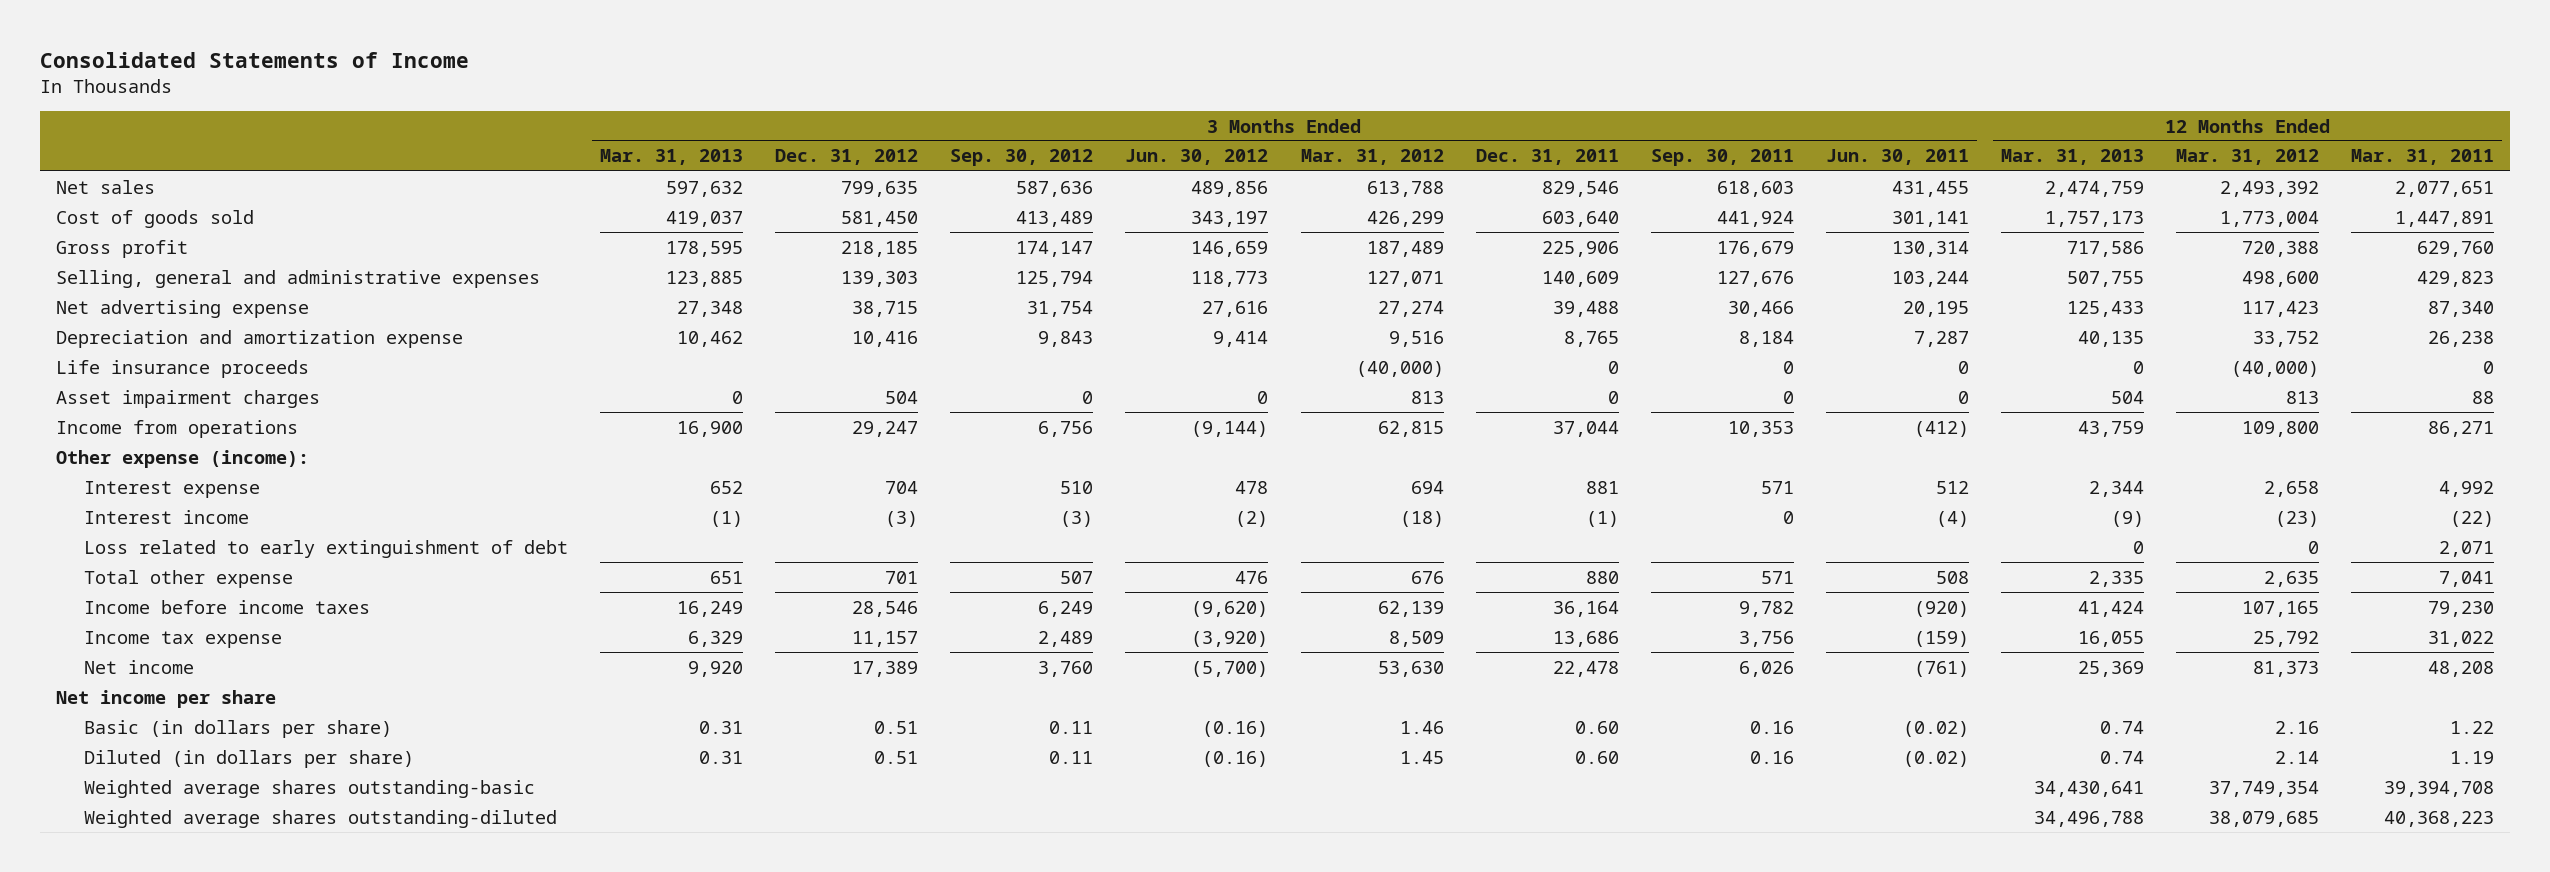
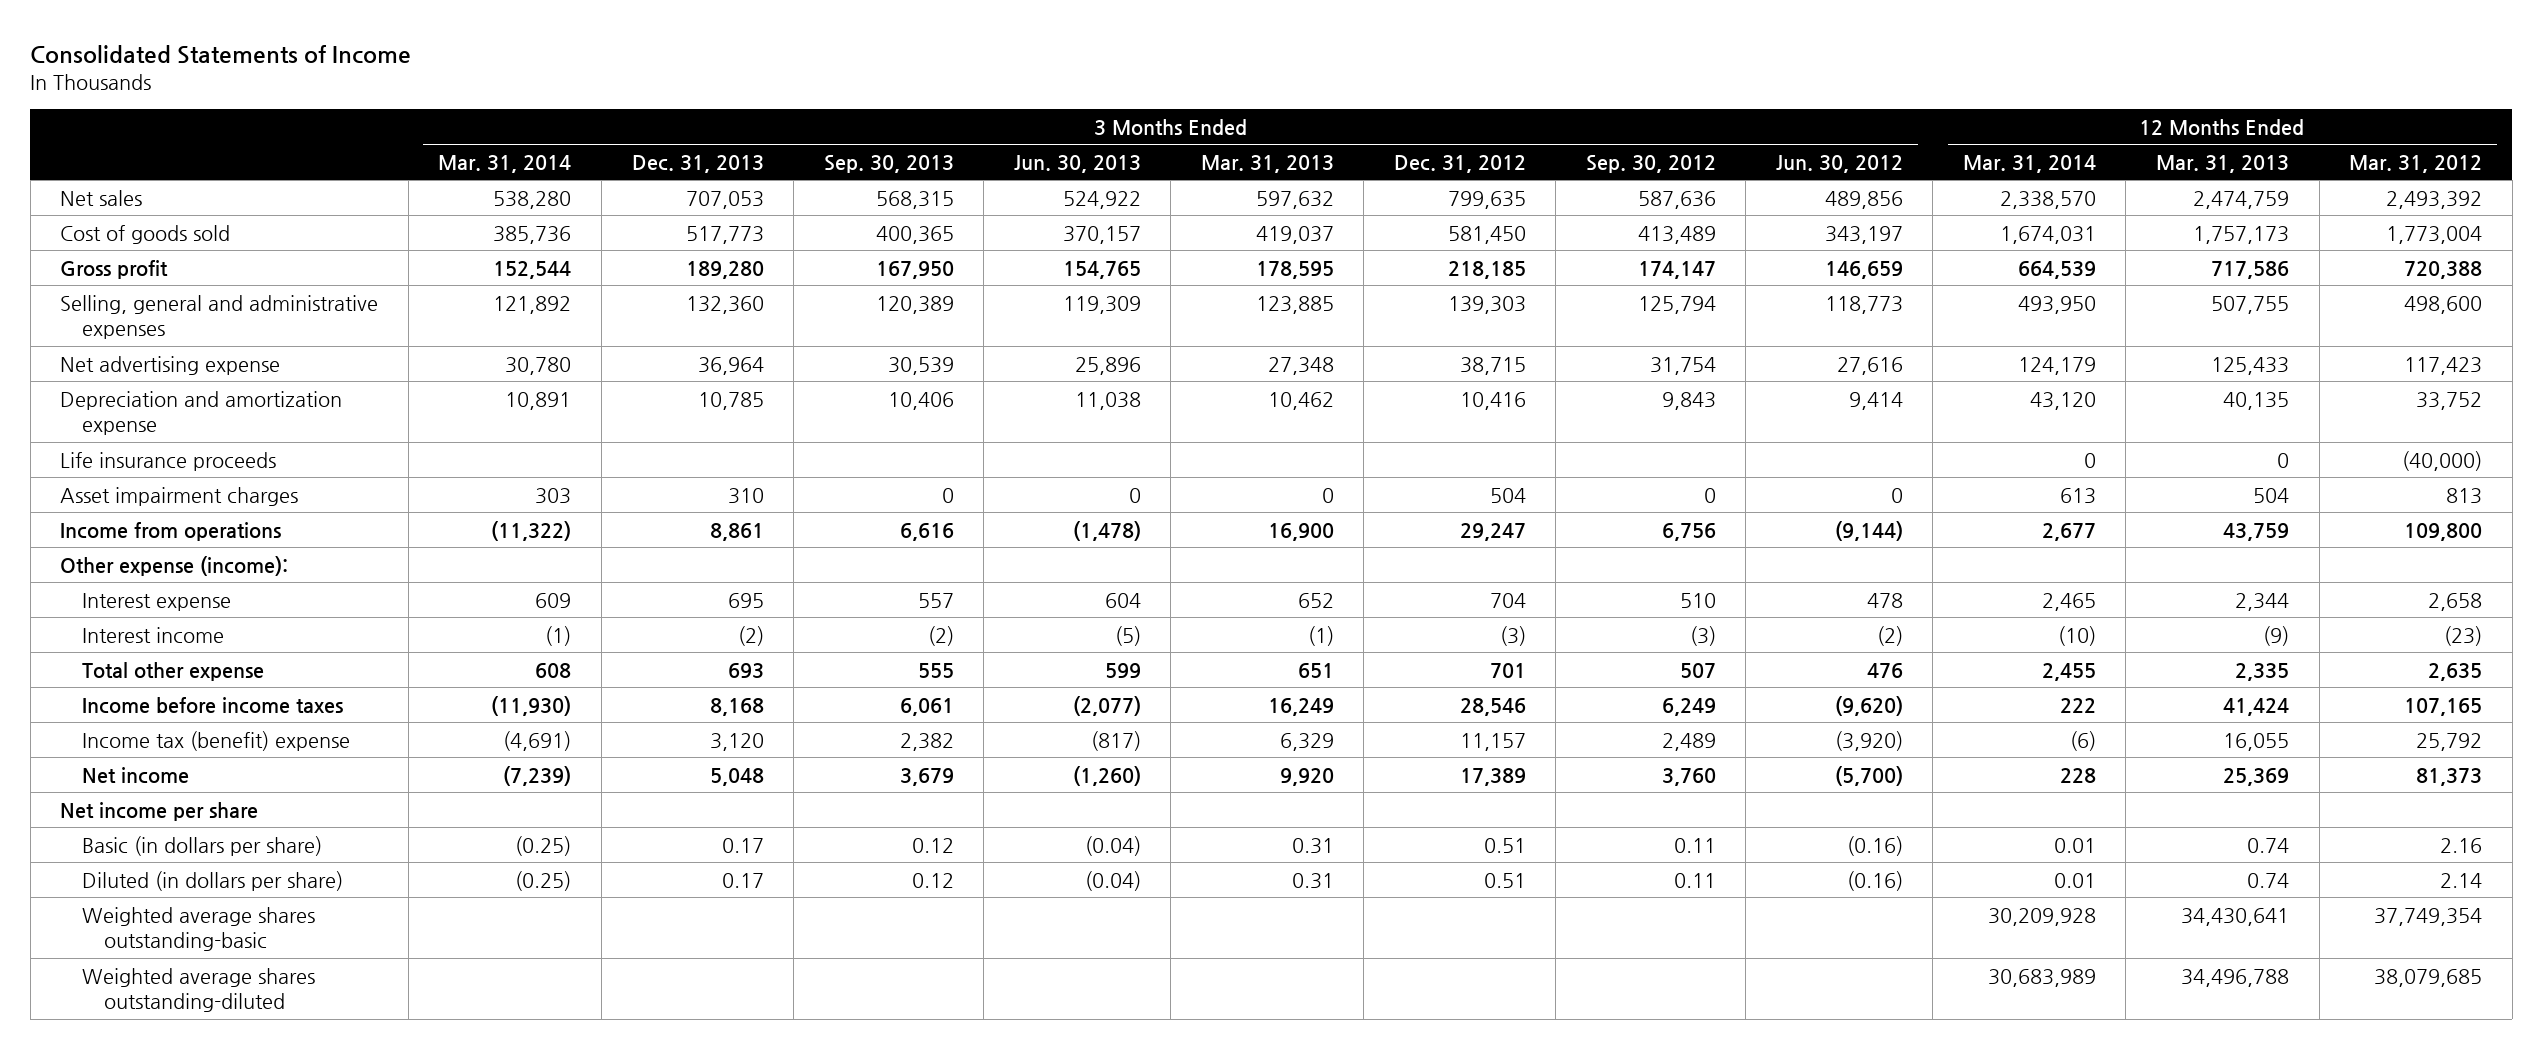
- | 3 Months Ended Mar. 31, 2013 | 3 Months Ended Dec. 31, 2012 | 3 Months Ended Sep. 30, 2012 | 3 Months Ended Jun. 30, 2012 | 3 Months Ended Mar. 31, 2012 | 3 Months Ended Dec. 31, 2011 | 3 Months Ended Sep. 30, 2011 | 3 Months Ended Jun. 30, 2011 | 12 Months Ended Mar. 31, 2013 | 12 Months Ended Mar. 31, 2012 | 12 Months Ended Mar. 31, 2011
+ | 3 Months Ended Mar. 31, 2014 | 3 Months Ended Dec. 31, 2013 | 3 Months Ended Sep. 30, 2013 | 3 Months Ended Jun. 30, 2013 | 3 Months Ended Mar. 31, 2013 | 3 Months Ended Dec. 31, 2012 | 3 Months Ended Sep. 30, 2012 | 3 Months Ended Jun. 30, 2012 | 12 Months Ended Mar. 31, 2014 | 12 Months Ended Mar. 31, 2013 | 12 Months Ended Mar. 31, 2012
- Loss related to early extinguishment of debt | | | | | | | | | 0 | 0 | 2,071
- Income tax expense | 6,329 | 11,157 | 2,489 | (3,920) | 8,509 | 13,686 | 3,756 | (159) | 16,055 | 25,792 | 31,022
+ Income tax (benefit) expense | (4,691) | 3,120 | 2,382 | (817) | 6,329 | 11,157 | 2,489 | (3,920) | (6) | 16,055 | 25,792

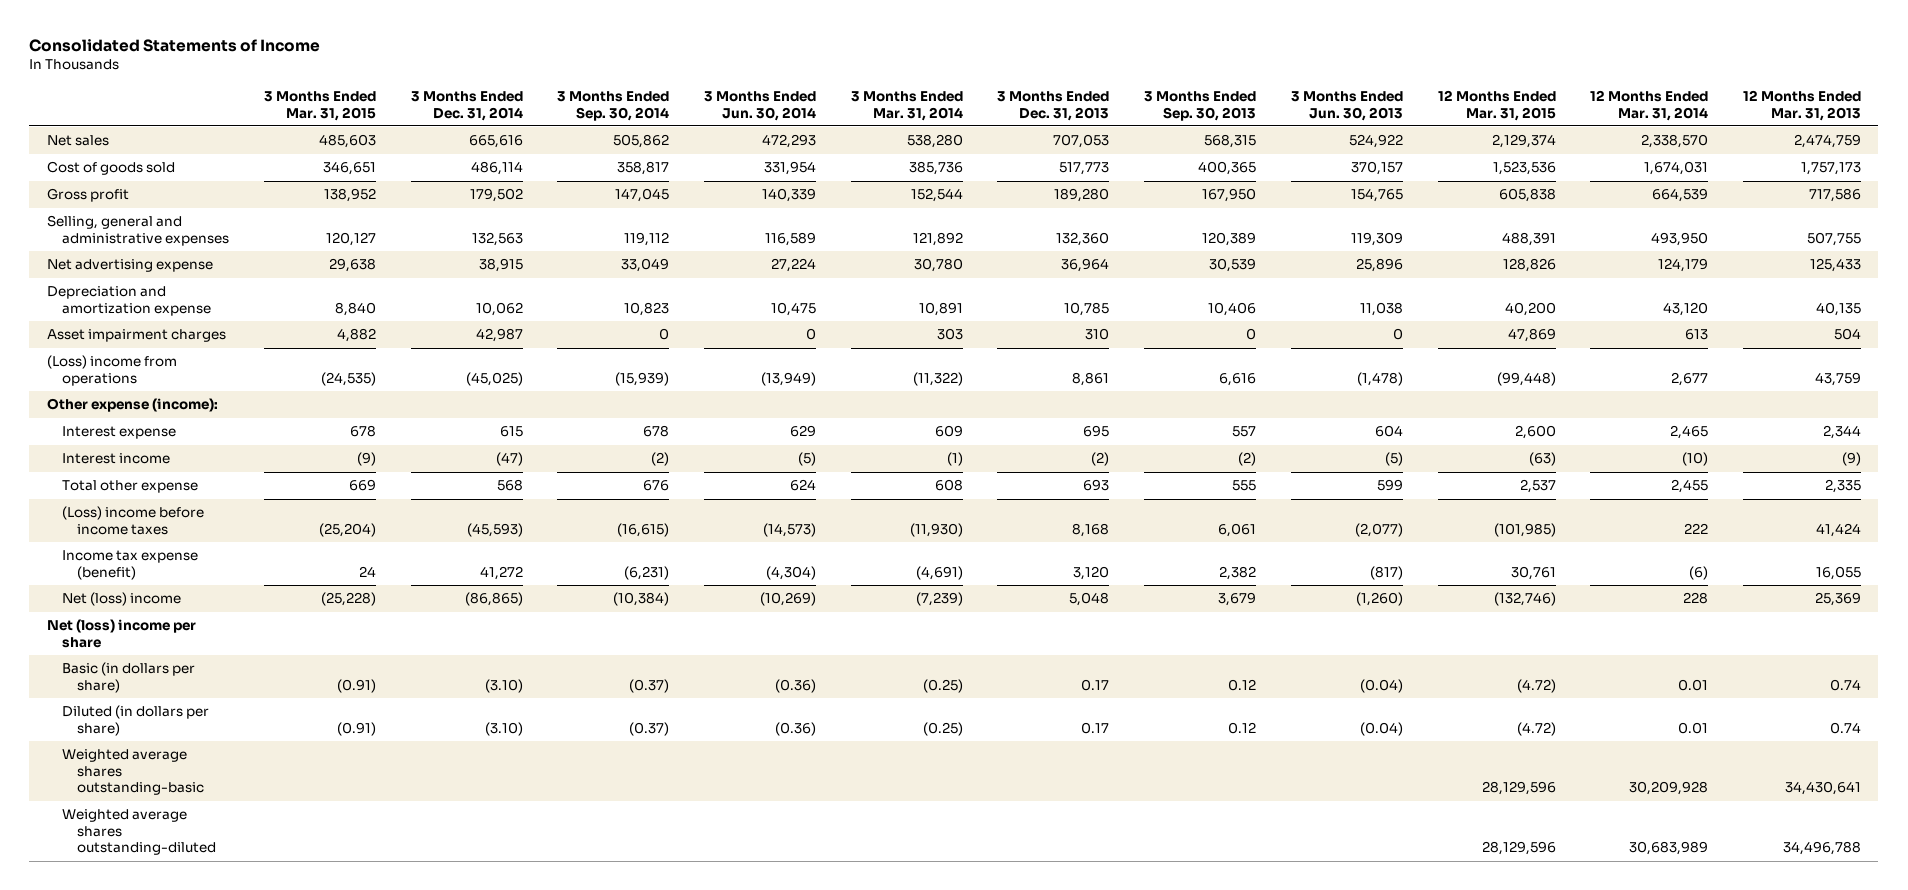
- | 3 Months Ended Mar. 31, 2014 | 3 Months Ended Dec. 31, 2013 | 3 Months Ended Sep. 30, 2013 | 3 Months Ended Jun. 30, 2013 | 3 Months Ended Mar. 31, 2013 | 3 Months Ended Dec. 31, 2012 | 3 Months Ended Sep. 30, 2012 | 3 Months Ended Jun. 30, 2012 | 12 Months Ended Mar. 31, 2014 | 12 Months Ended Mar. 31, 2013 | 12 Months Ended Mar. 31, 2012
+ | 3 Months Ended Mar. 31, 2015 | 3 Months Ended Dec. 31, 2014 | 3 Months Ended Sep. 30, 2014 | 3 Months Ended Jun. 30, 2014 | 3 Months Ended Mar. 31, 2014 | 3 Months Ended Dec. 31, 2013 | 3 Months Ended Sep. 30, 2013 | 3 Months Ended Jun. 30, 2013 | 12 Months Ended Mar. 31, 2015 | 12 Months Ended Mar. 31, 2014 | 12 Months Ended Mar. 31, 2013
- Life insurance proceeds | | | | | | | | | 0 | 0 | (40,000)
- Income from operations | (11,322) | 8,861 | 6,616 | (1,478) | 16,900 | 29,247 | 6,756 | (9,144) | 2,677 | 43,759 | 109,800
+ (Loss) income from operations | (24,535) | (45,025) | (15,939) | (13,949) | (11,322) | 8,861 | 6,616 | (1,478) | (99,448) | 2,677 | 43,759
- Income before income taxes | (11,930) | 8,168 | 6,061 | (2,077) | 16,249 | 28,546 | 6,249 | (9,620) | 222 | 41,424 | 107,165
- Income tax (benefit) expense | (4,691) | 3,120 | 2,382 | (817) | 6,329 | 11,157 | 2,489 | (3,920) | (6) | 16,055 | 25,792
- Net income | (7,239) | 5,048 | 3,679 | (1,260) | 9,920 | 17,389 | 3,760 | (5,700) | 228 | 25,369 | 81,373
- Net income per share
+ (Loss) income before income taxes | (25,204) | (45,593) | (16,615) | (14,573) | (11,930) | 8,168 | 6,061 | (2,077) | (101,985) | 222 | 41,424
+ Income tax expense (benefit) | 24 | 41,272 | (6,231) | (4,304) | (4,691) | 3,120 | 2,382 | (817) | 30,761 | (6) | 16,055
+ Net (loss) income | (25,228) | (86,865) | (10,384) | (10,269) | (7,239) | 5,048 | 3,679 | (1,260) | (132,746) | 228 | 25,369
+ Net (loss) income per share

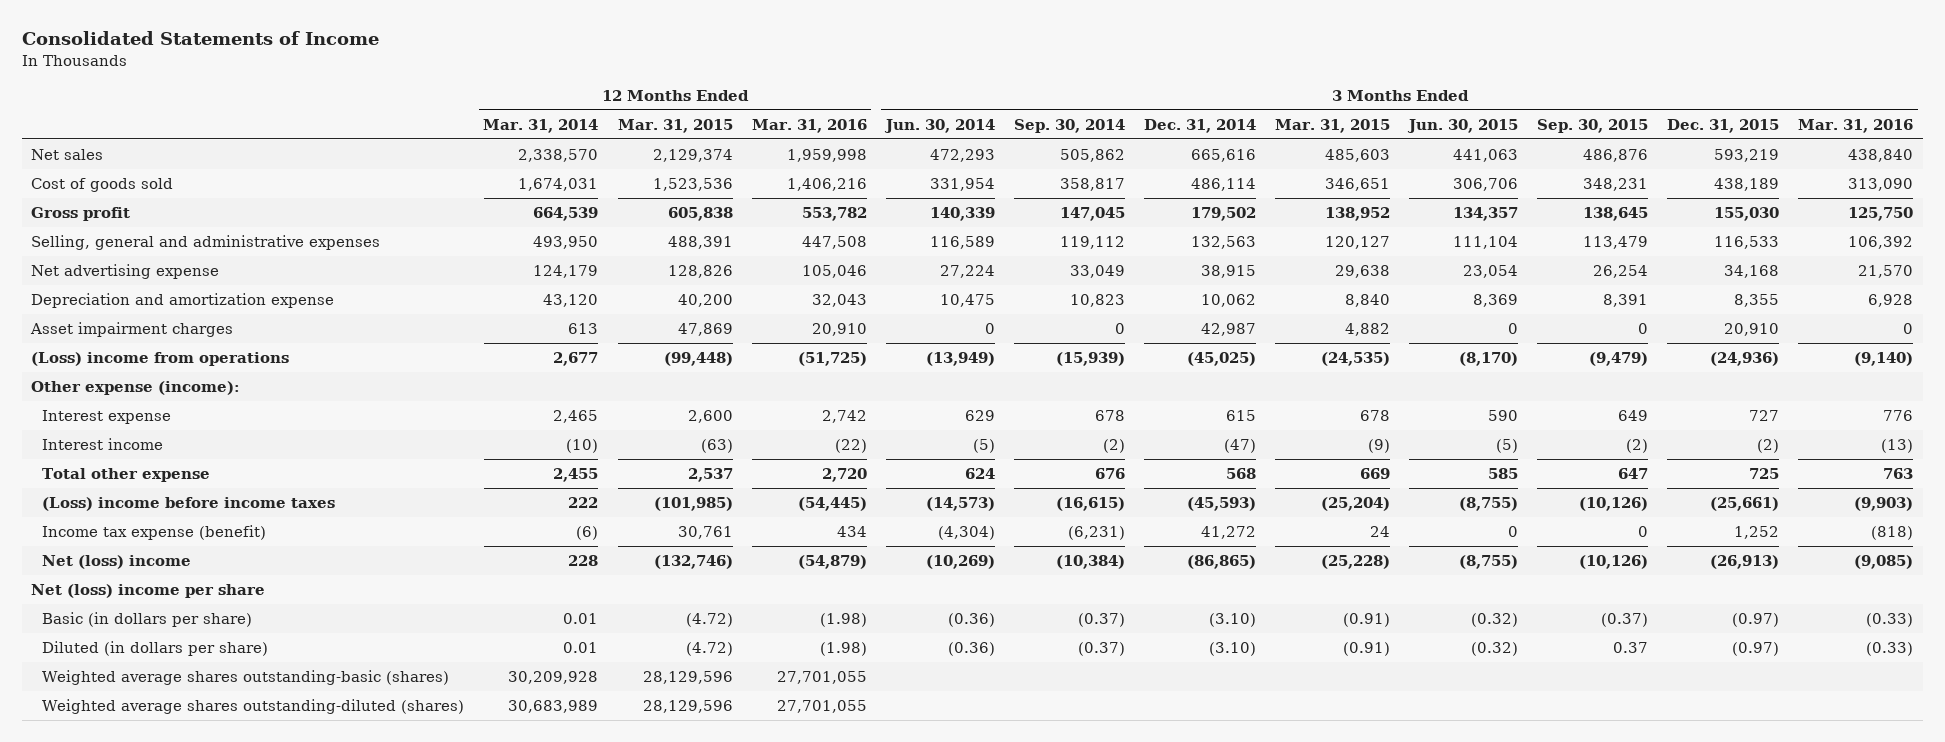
- | 3 Months Ended Mar. 31, 2015 | 3 Months Ended Dec. 31, 2014 | 3 Months Ended Sep. 30, 2014 | 3 Months Ended Jun. 30, 2014 | 3 Months Ended Mar. 31, 2014 | 3 Months Ended Dec. 31, 2013 | 3 Months Ended Sep. 30, 2013 | 3 Months Ended Jun. 30, 2013 | 12 Months Ended Mar. 31, 2015 | 12 Months Ended Mar. 31, 2014 | 12 Months Ended Mar. 31, 2013
+ | 12 Months Ended Mar. 31, 2014 | 12 Months Ended Mar. 31, 2015 | 12 Months Ended Mar. 31, 2016 | 3 Months Ended Jun. 30, 2014 | 3 Months Ended Sep. 30, 2014 | 3 Months Ended Dec. 31, 2014 | 3 Months Ended Mar. 31, 2015 | 3 Months Ended Jun. 30, 2015 | 3 Months Ended Sep. 30, 2015 | 3 Months Ended Dec. 31, 2015 | 3 Months Ended Mar. 31, 2016
- Weighted average shares outstanding-basic | | | | | | | | | 28,129,596 | 30,209,928 | 34,430,641
- Weighted average shares outstanding-diluted | | | | | | | | | 28,129,596 | 30,683,989 | 34,496,788
+ Weighted average shares outstanding-basic (shares) | 30,209,928 | 28,129,596 | 27,701,055 | | | | | | | |
+ Weighted average shares outstanding-diluted (shares) | 30,683,989 | 28,129,596 | 27,701,055 | | | | | | | |

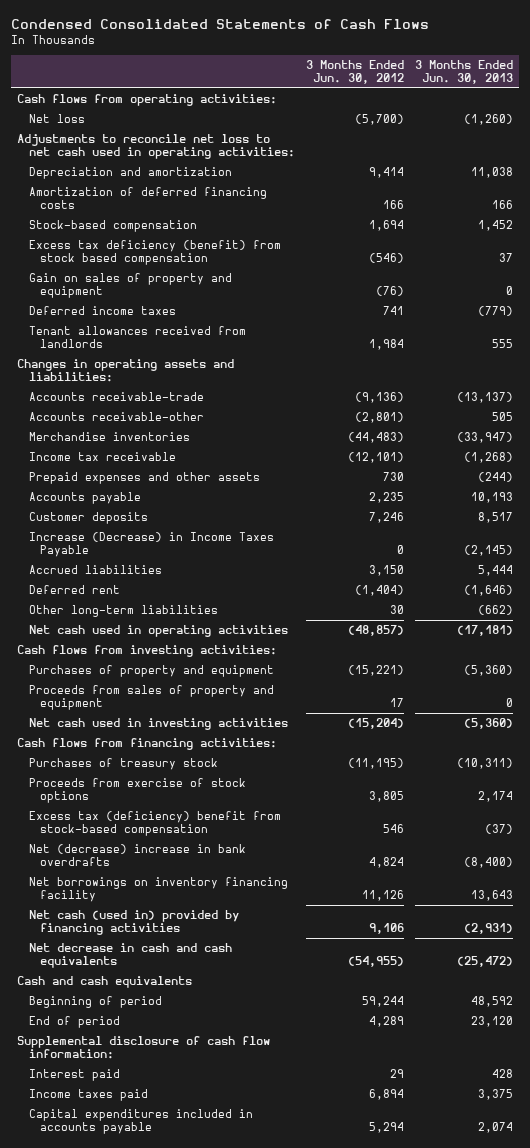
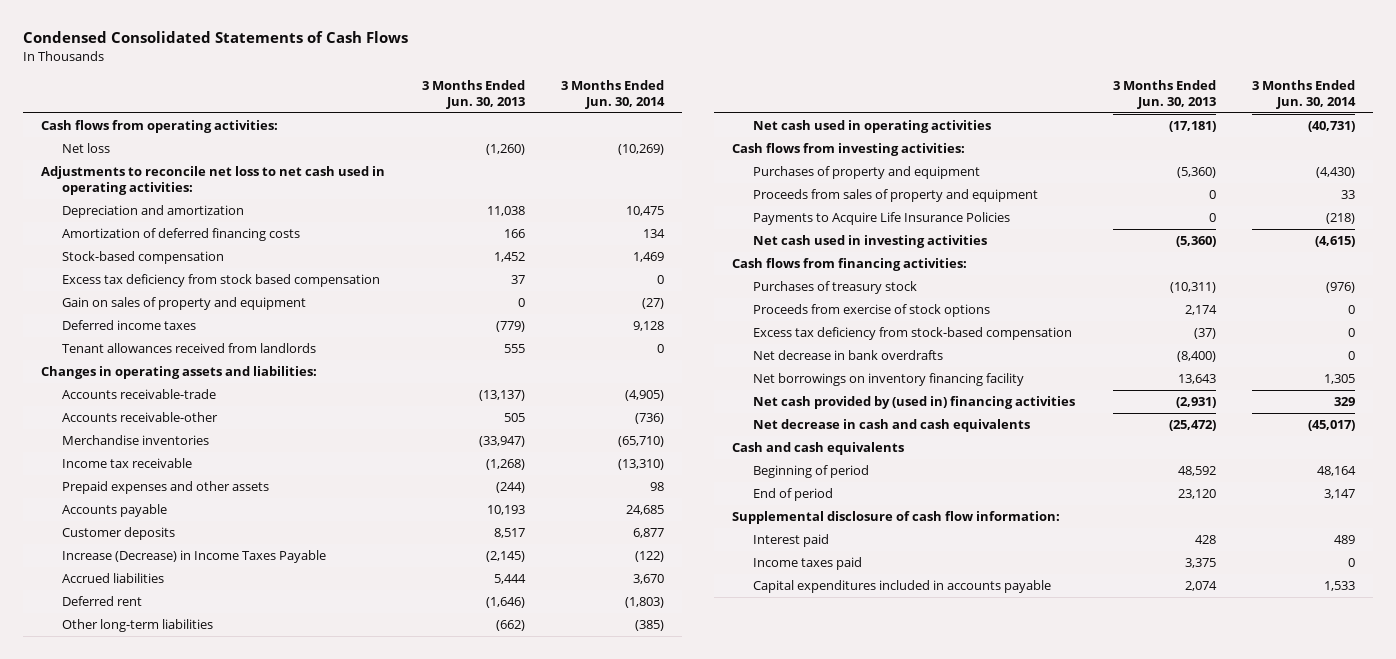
- | 3 Months Ended Jun. 30, 2012 | 3 Months Ended Jun. 30, 2013
+ | 3 Months Ended Jun. 30, 2013 | 3 Months Ended Jun. 30, 2014
- Excess tax deficiency (benefit) from stock based compensation | (546) | 37
+ Excess tax deficiency from stock based compensation | 37 | 0
+ Payments to Acquire Life Insurance Policies | 0 | (218)
- Excess tax (deficiency) benefit from stock-based compensation | 546 | (37)
- Net (decrease) increase in bank overdrafts | 4,824 | (8,400)
+ Excess tax deficiency from stock-based compensation | (37) | 0
+ Net decrease in bank overdrafts | (8,400) | 0
- Net cash (used in) provided by financing activities | 9,106 | (2,931)
+ Net cash provided by (used in) financing activities | (2,931) | 329

